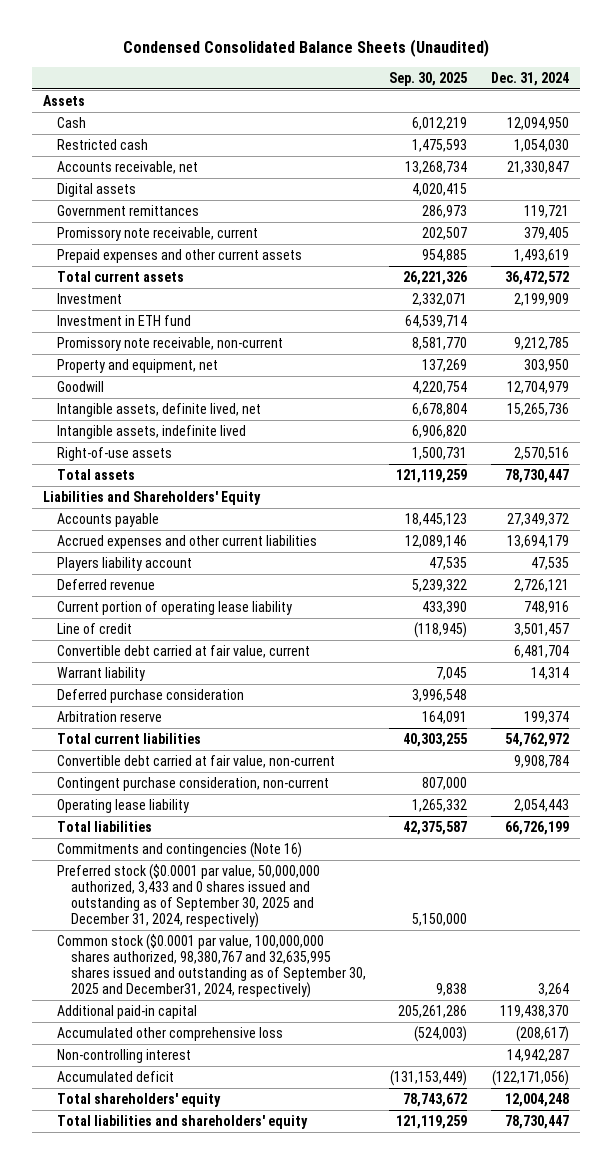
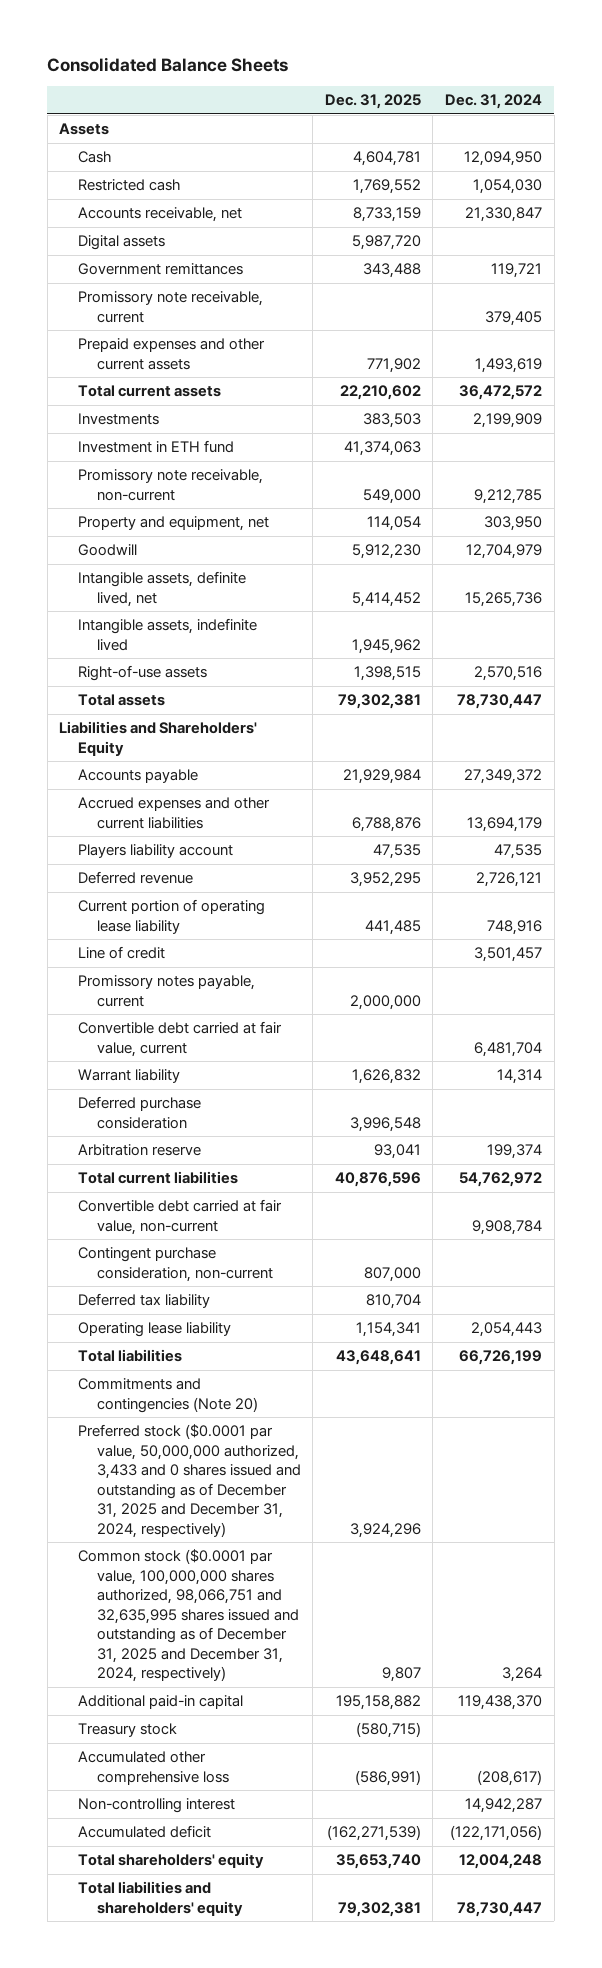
- Condensed Consolidated Balance Sheets (Unaudited)
+ Consolidated Balance Sheets
- | Sep. 30, 2025 | Dec. 31, 2024
+ | Dec. 31, 2025 | Dec. 31, 2024
- Investment | 2,332,071 | 2,199,909
+ Investments | 383,503 | 2,199,909
+ Promissory notes payable, current | 2,000,000 |
+ Deferred tax liability | 810,704 |
- Commitments and contingencies (Note 16)
- Preferred stock ($0.0001 par value, 50,000,000 authorized, 3,433 and 0 shares issued and outstanding as of September 30, 2025 and December 31, 2024, respectively) | 5,150,000 |
- Common stock ($0.0001 par value, 100,000,000 shares authorized, 98,380,767 and 32,635,995 shares issued and outstanding as of September 30, 2025 and December31, 2024, respectively) | 9,838 | 3,264
+ Commitments and contingencies (Note 20)
+ Preferred stock ($0.0001 par value, 50,000,000 authorized, 3,433 and 0 shares issued and outstanding as of December 31, 2025 and December 31, 2024, respectively) | 3,924,296 |
+ Common stock ($0.0001 par value, 100,000,000 shares authorized, 98,066,751 and 32,635,995 shares issued and outstanding as of December 31, 2025 and December 31, 2024, respectively) | 9,807 | 3,264
+ Treasury stock | (580,715) |

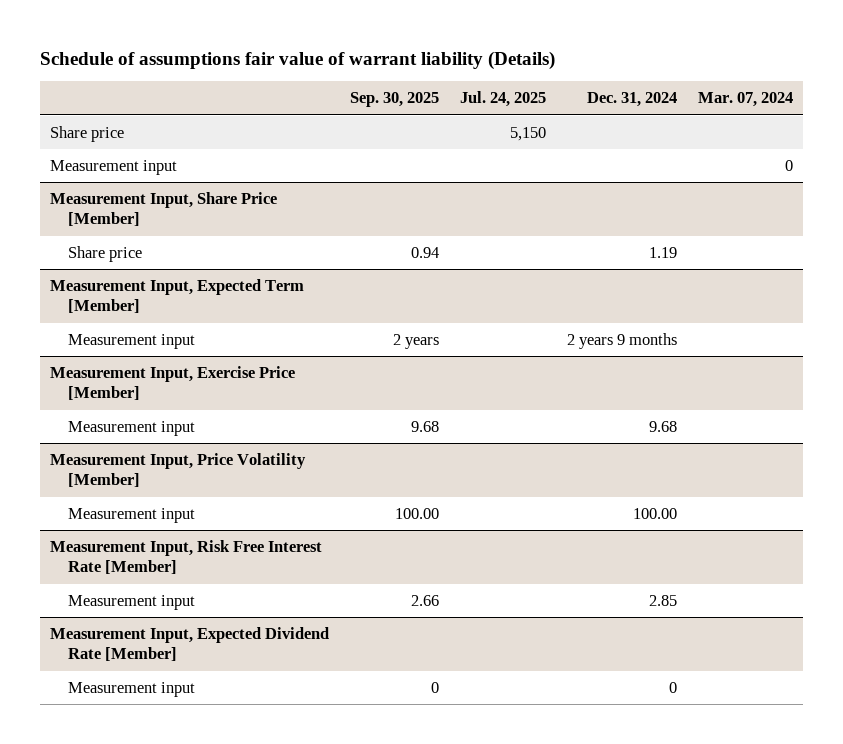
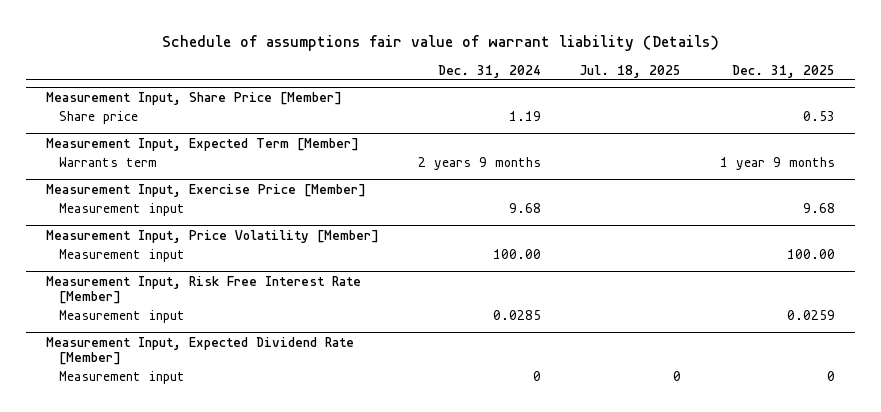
- | Sep. 30, 2025 | Jul. 24, 2025 | Dec. 31, 2024 | Mar. 07, 2024
+ | Dec. 31, 2024 | Jul. 18, 2025 | Dec. 31, 2025
- Share price | | 5,150 | |
- Measurement input | | | | 0
@ Measurement Input, Expected Term [Member]
- Measurement input | 2 years | | 2 years 9 months |
+ Warrants term | 2 years 9 months | | 1 year 9 months
@ Measurement Input, Risk Free Interest Rate [Member]
- Measurement input | 2.66 | | 2.85 |
+ Measurement input | 0.0285 | | 0.0259

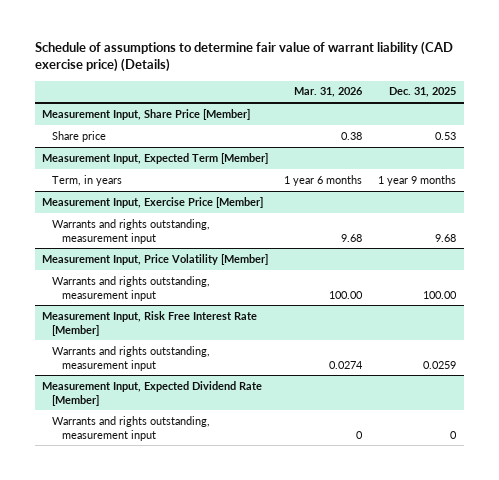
- Schedule of assumptions fair value of warrant liability (Details)
+ Schedule of assumptions to determine fair value of warrant liability (CAD exercise price) (Details)
- | Dec. 31, 2024 | Jul. 18, 2025 | Dec. 31, 2025
+ | Mar. 31, 2026 | Dec. 31, 2025
@ Measurement Input, Expected Term [Member]
- Warrants term | 2 years 9 months | | 1 year 9 months
+ Term, in years | 1 year 6 months | 1 year 9 months
@ Measurement Input, Exercise Price [Member]
- Measurement input | 9.68 | | 9.68
+ Warrants and rights outstanding, measurement input | 9.68 | 9.68
@ Measurement Input, Price Volatility [Member]
- Measurement input | 100.00 | | 100.00
+ Warrants and rights outstanding, measurement input | 100.00 | 100.00
@ Measurement Input, Risk Free Interest Rate [Member]
- Measurement input | 0.0285 | | 0.0259
+ Warrants and rights outstanding, measurement input | 0.0274 | 0.0259
@ Measurement Input, Expected Dividend Rate [Member]
- Measurement input | 0 | 0 | 0
+ Warrants and rights outstanding, measurement input | 0 | 0

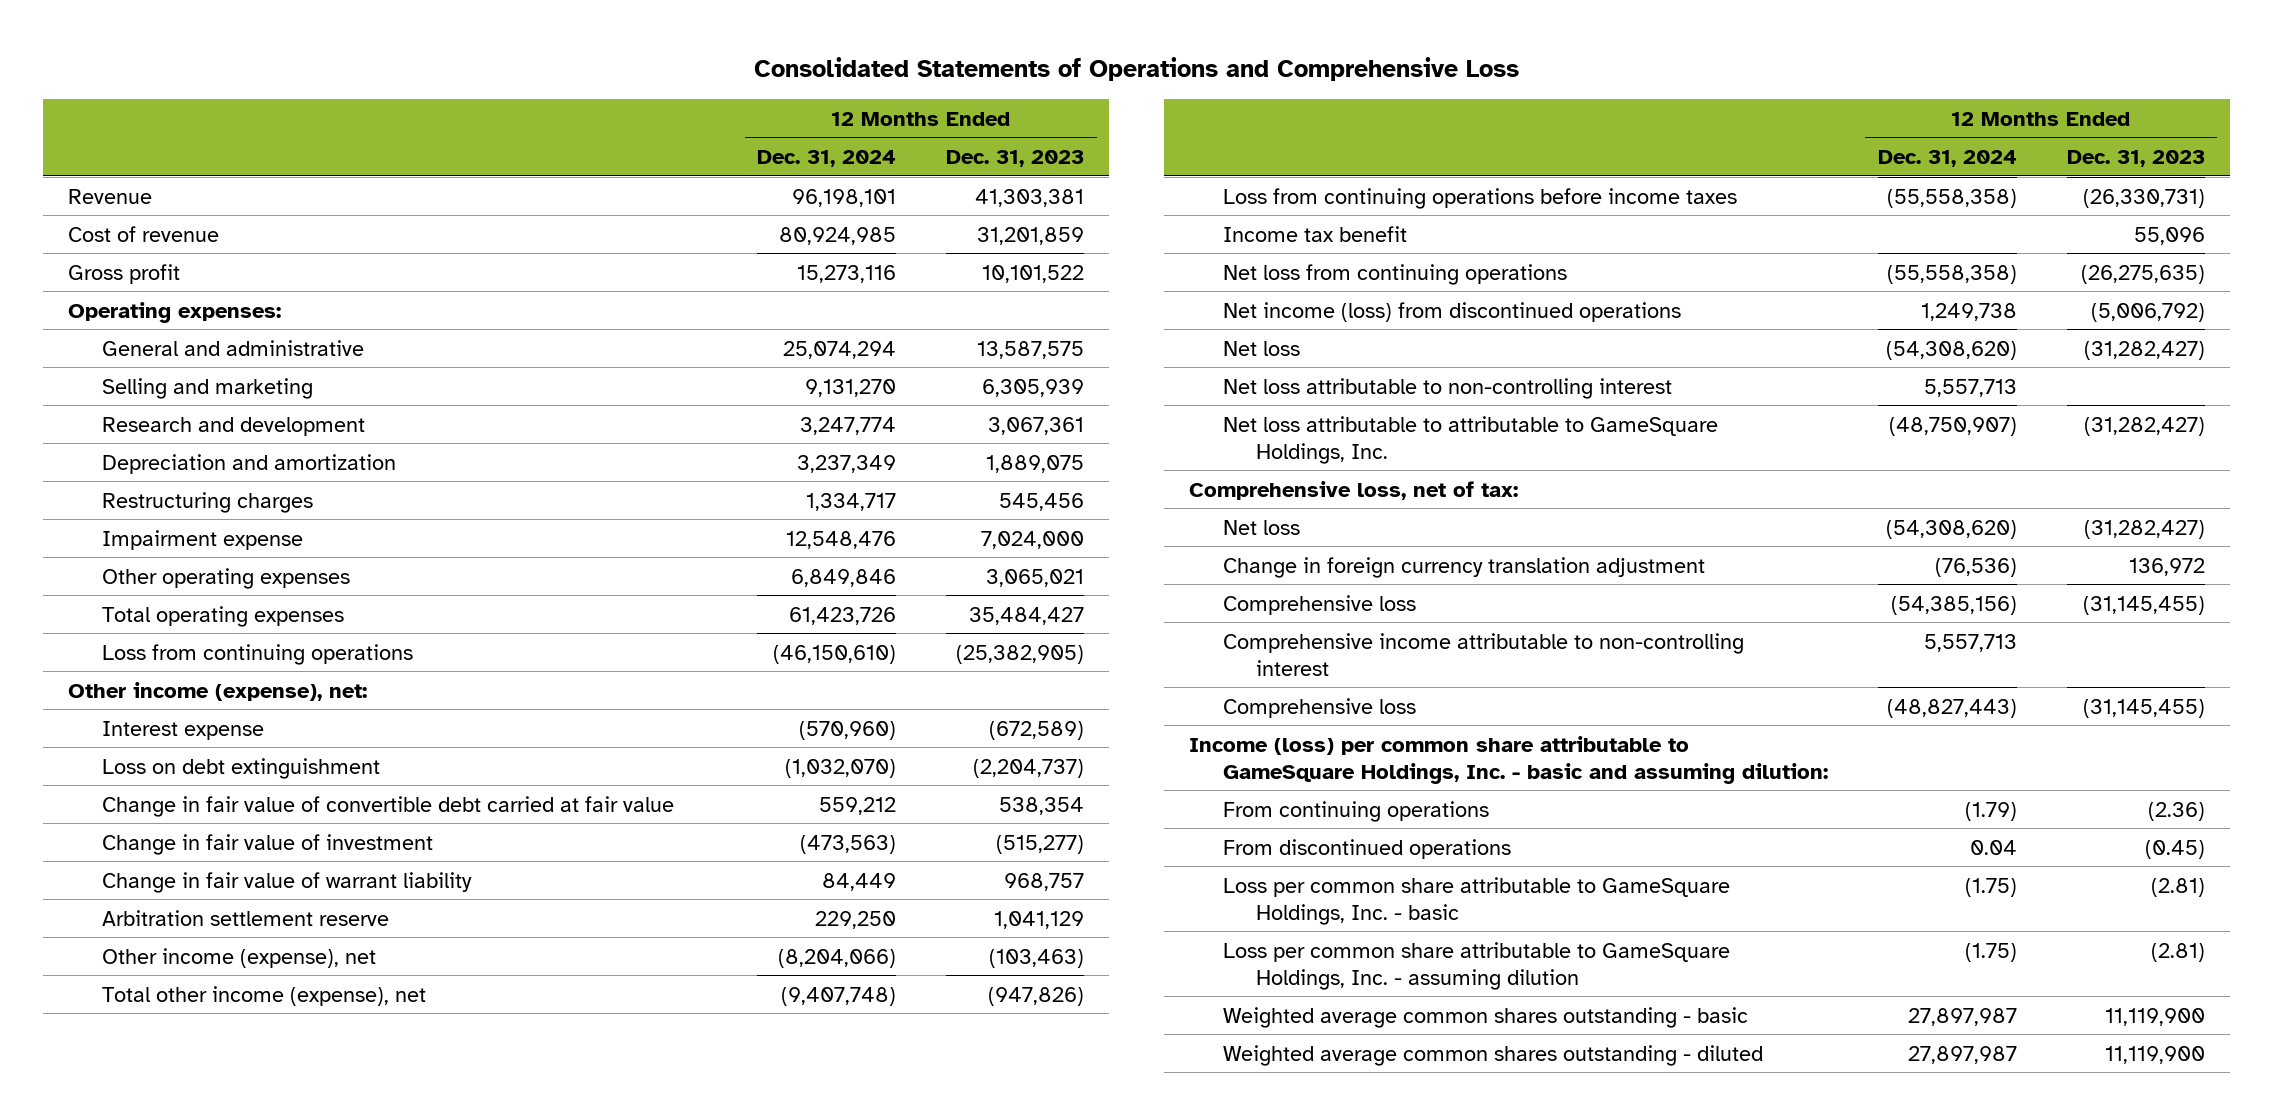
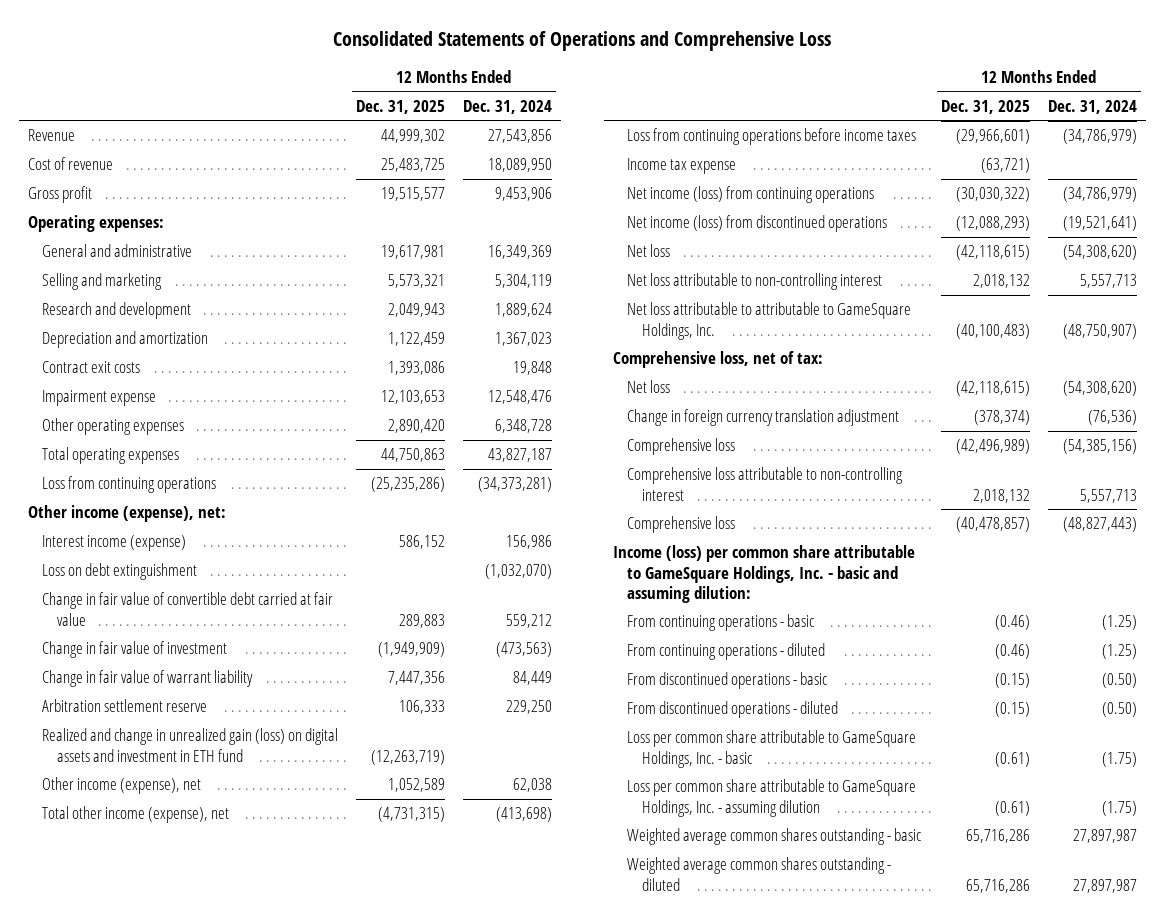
- | 12 Months Ended Dec. 31, 2024 | 12 Months Ended Dec. 31, 2023
+ | 12 Months Ended Dec. 31, 2025 | 12 Months Ended Dec. 31, 2024
- Revenue | 96,198,101 | 41,303,381
- Cost of revenue | 80,924,985 | 31,201,859
- Gross profit | 15,273,116 | 10,101,522
+ Revenue | 44,999,302 | 27,543,856
+ Cost of revenue | 25,483,725 | 18,089,950
+ Gross profit | 19,515,577 | 9,453,906
- General and administrative | 25,074,294 | 13,587,575
- Selling and marketing | 9,131,270 | 6,305,939
- Research and development | 3,247,774 | 3,067,361
- Depreciation and amortization | 3,237,349 | 1,889,075
- Restructuring charges | 1,334,717 | 545,456
+ General and administrative | 19,617,981 | 16,349,369
+ Selling and marketing | 5,573,321 | 5,304,119
+ Research and development | 2,049,943 | 1,889,624
+ Depreciation and amortization | 1,122,459 | 1,367,023
+ Contract exit costs | 1,393,086 | 19,848
- Other operating expenses | 6,849,846 | 3,065,021
- Total operating expenses | 61,423,726 | 35,484,427
- Loss from continuing operations | (46,150,610) | (25,382,905)
+ Other operating expenses | 2,890,420 | 6,348,728
+ Total operating expenses | 44,750,863 | 43,827,187
+ Loss from continuing operations | (25,235,286) | (34,373,281)
- Interest expense | (570,960) | (672,589)
+ Interest income (expense) | 586,152 | 156,986
- Other income (expense), net | (8,204,066) | (103,463)
- Total other income (expense), net | (9,407,748) | (947,826)
- Loss from continuing operations before income taxes | (55,558,358) | (26,330,731)
- Income tax benefit | | 55,096
- Net loss from continuing operations | (55,558,358) | (26,275,635)
- Net income (loss) from discontinued operations | 1,249,738 | (5,006,792)
+ Realized and change in unrealized gain (loss) on digital assets and investment in ETH fund | (12,263,719) |
+ Other income (expense), net | 1,052,589 | 62,038
+ Total other income (expense), net | (4,731,315) | (413,698)
+ Loss from continuing operations before income taxes | (29,966,601) | (34,786,979)
+ Income tax expense | (63,721) |
+ Net income (loss) from continuing operations | (30,030,322) | (34,786,979)
+ Net income (loss) from discontinued operations | (12,088,293) | (19,521,641)
- Comprehensive income attributable to non-controlling interest | 5,557,713 |
+ Comprehensive loss attributable to non-controlling interest | 2,018,132 | 5,557,713
- From continuing operations | (1.79) | (2.36)
- From discontinued operations | 0.04 | (0.45)
+ From continuing operations - basic | (0.46) | (1.25)
+ From continuing operations - diluted | (0.46) | (1.25)
+ From discontinued operations - basic | (0.15) | (0.50)
+ From discontinued operations - diluted | (0.15) | (0.50)

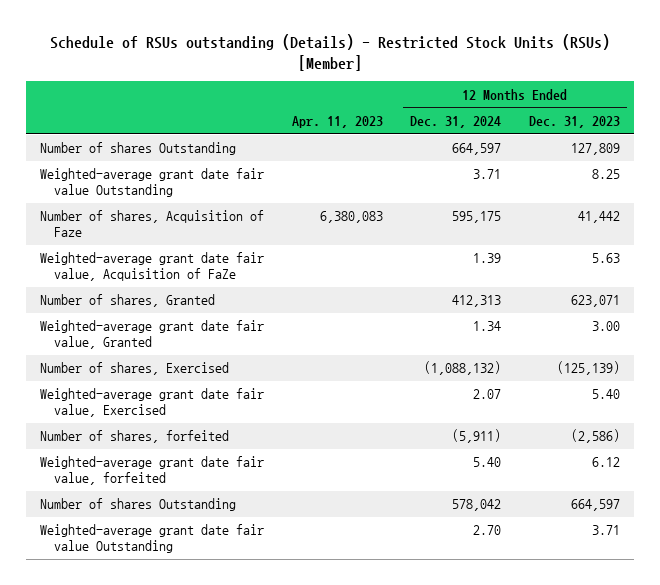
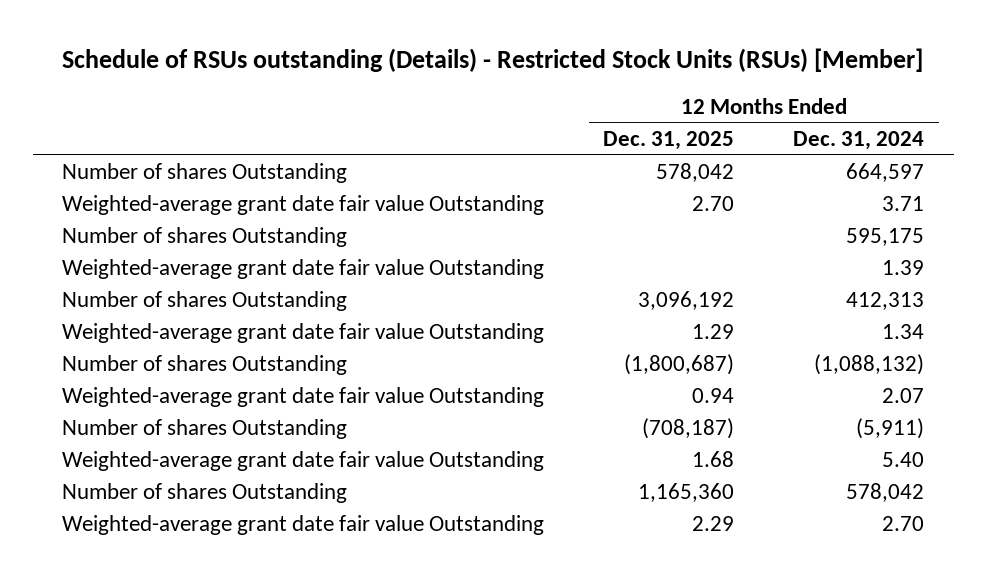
- | Apr. 11, 2023 | 12 Months Ended Dec. 31, 2024 | 12 Months Ended Dec. 31, 2023
+ | 12 Months Ended Dec. 31, 2025 | 12 Months Ended Dec. 31, 2024
- Number of shares, Acquisition of Faze | 6,380,083 | 595,175 | 41,442
- Weighted-average grant date fair value, Acquisition of FaZe | | 1.39 | 5.63
- Number of shares, Granted | | 412,313 | 623,071
- Weighted-average grant date fair value, Granted | | 1.34 | 3.00
- Number of shares, Exercised | | (1,088,132) | (125,139)
- Weighted-average grant date fair value, Exercised | | 2.07 | 5.40
- Number of shares, forfeited | | (5,911) | (2,586)
- Weighted-average grant date fair value, forfeited | | 5.40 | 6.12
+ Number of shares Outstanding | | 595,175
+ Weighted-average grant date fair value Outstanding | | 1.39
+ Number of shares Outstanding | 3,096,192 | 412,313
+ Weighted-average grant date fair value Outstanding | 1.29 | 1.34
+ Number of shares Outstanding | (1,800,687) | (1,088,132)
+ Weighted-average grant date fair value Outstanding | 0.94 | 2.07
+ Number of shares Outstanding | (708,187) | (5,911)
+ Weighted-average grant date fair value Outstanding | 1.68 | 5.40

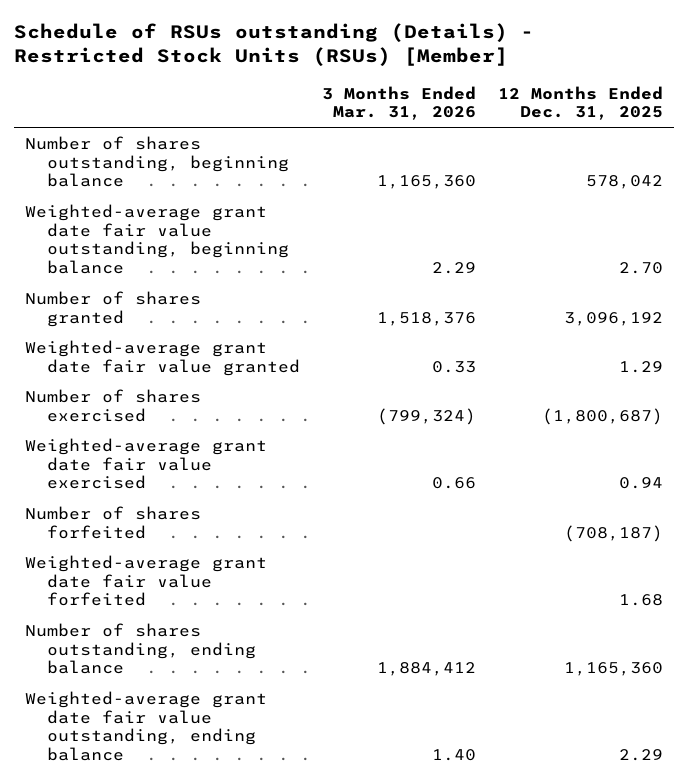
- | 12 Months Ended Dec. 31, 2025 | 12 Months Ended Dec. 31, 2024
+ | 3 Months Ended Mar. 31, 2026 | 12 Months Ended Dec. 31, 2025
- Number of shares Outstanding | 578,042 | 664,597
- Weighted-average grant date fair value Outstanding | 2.70 | 3.71
- Number of shares Outstanding | | 595,175
- Weighted-average grant date fair value Outstanding | | 1.39
- Number of shares Outstanding | 3,096,192 | 412,313
- Weighted-average grant date fair value Outstanding | 1.29 | 1.34
- Number of shares Outstanding | (1,800,687) | (1,088,132)
- Weighted-average grant date fair value Outstanding | 0.94 | 2.07
- Number of shares Outstanding | (708,187) | (5,911)
- Weighted-average grant date fair value Outstanding | 1.68 | 5.40
- Number of shares Outstanding | 1,165,360 | 578,042
- Weighted-average grant date fair value Outstanding | 2.29 | 2.70
+ Number of shares outstanding, beginning balance | 1,165,360 | 578,042
+ Weighted-average grant date fair value outstanding, beginning balance | 2.29 | 2.70
+ Number of shares granted | 1,518,376 | 3,096,192
+ Weighted-average grant date fair value granted | 0.33 | 1.29
+ Number of shares exercised | (799,324) | (1,800,687)
+ Weighted-average grant date fair value exercised | 0.66 | 0.94
+ Number of shares forfeited | | (708,187)
+ Weighted-average grant date fair value forfeited | | 1.68
+ Number of shares outstanding, ending balance | 1,884,412 | 1,165,360
+ Weighted-average grant date fair value outstanding, ending balance | 1.40 | 2.29

